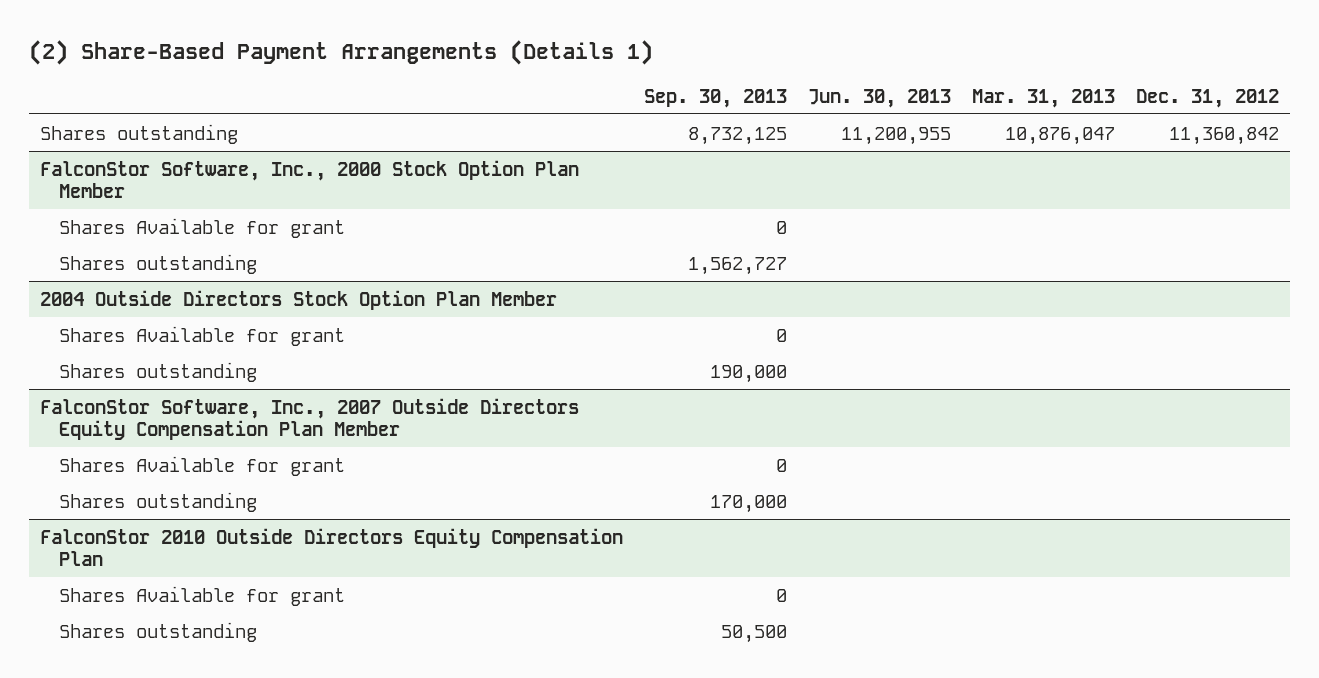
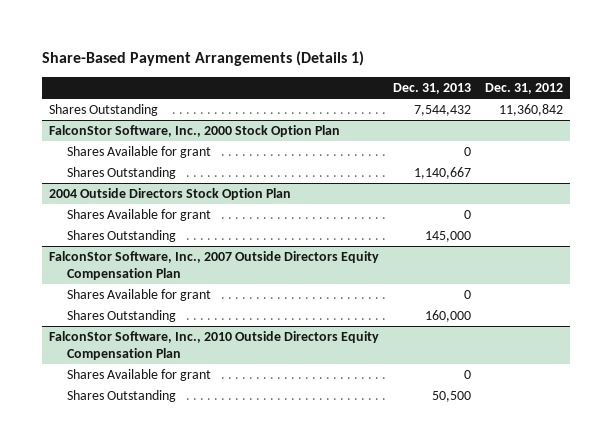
- (2) Share-Based Payment Arrangements (Details 1)
+ Share-Based Payment Arrangements (Details 1)
- | Sep. 30, 2013 | Jun. 30, 2013 | Mar. 31, 2013 | Dec. 31, 2012
+ | Dec. 31, 2013 | Dec. 31, 2012
- Shares outstanding | 8,732,125 | 11,200,955 | 10,876,047 | 11,360,842
- FalconStor Software, Inc., 2000 Stock Option Plan Member
+ Shares Outstanding | 7,544,432 | 11,360,842
+ FalconStor Software, Inc., 2000 Stock Option Plan
- Shares outstanding | 1,562,727 | | |
- 2004 Outside Directors Stock Option Plan Member
+ Shares Outstanding | 1,140,667 |
+ 2004 Outside Directors Stock Option Plan
- Shares outstanding | 190,000 | | |
- FalconStor Software, Inc., 2007 Outside Directors Equity Compensation Plan Member
+ Shares Outstanding | 145,000 |
+ FalconStor Software, Inc., 2007 Outside Directors Equity Compensation Plan
- Shares outstanding | 170,000 | | |
- FalconStor 2010 Outside Directors Equity Compensation Plan
+ Shares Outstanding | 160,000 |
+ FalconStor Software, Inc., 2010 Outside Directors Equity Compensation Plan
- Shares outstanding | 50,500 | | |
+ Shares Outstanding | 50,500 |

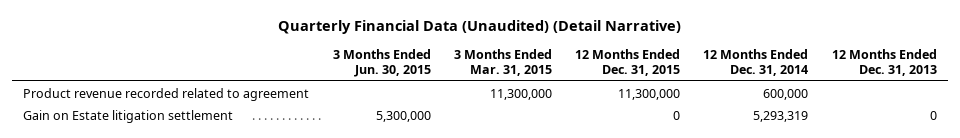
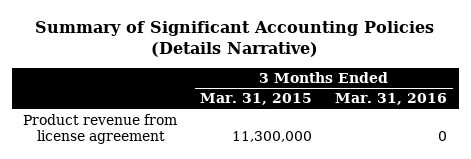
- Quarterly Financial Data (Unaudited) (Detail Narrative)
+ Summary of Significant Accounting Policies (Details Narrative)
- | 3 Months Ended Jun. 30, 2015 | 3 Months Ended Mar. 31, 2015 | 12 Months Ended Dec. 31, 2015 | 12 Months Ended Dec. 31, 2014 | 12 Months Ended Dec. 31, 2013
+ | 3 Months Ended Mar. 31, 2015 | 3 Months Ended Mar. 31, 2016
- Product revenue recorded related to agreement | | 11,300,000 | 11,300,000 | 600,000 |
- Gain on Estate litigation settlement | 5,300,000 | | 0 | 5,293,319 | 0
+ Product revenue from license agreement | 11,300,000 | 0

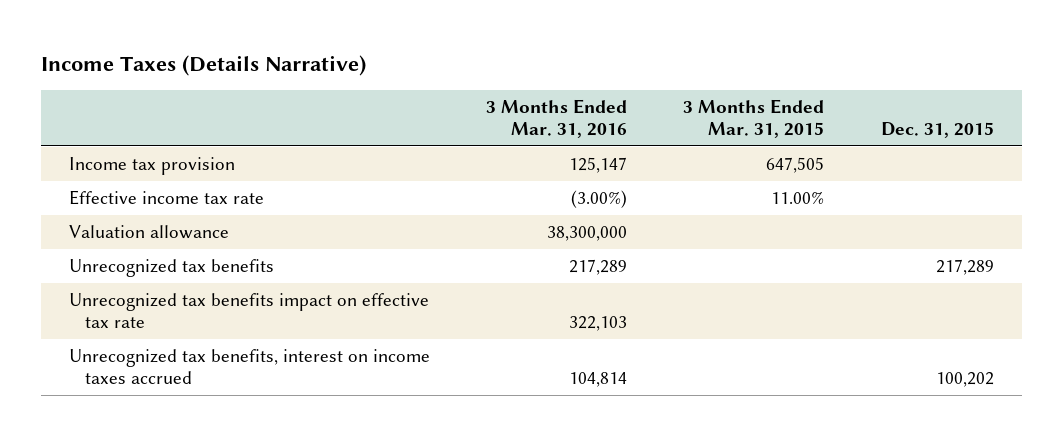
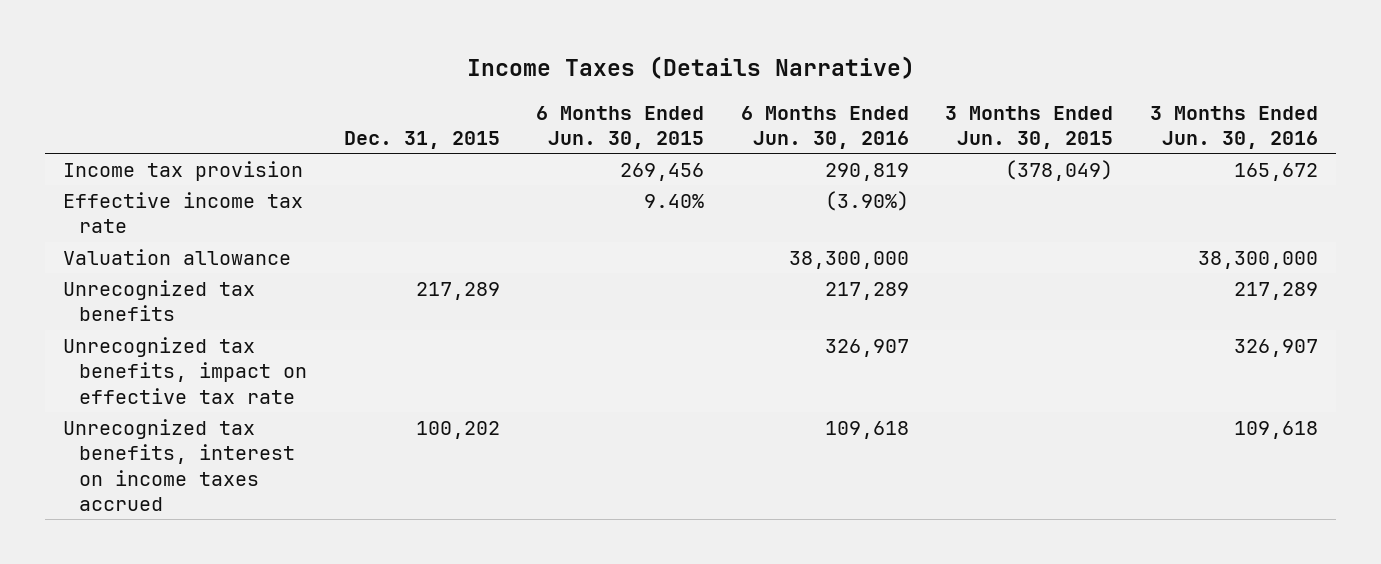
- | 3 Months Ended Mar. 31, 2016 | 3 Months Ended Mar. 31, 2015 | Dec. 31, 2015
+ | Dec. 31, 2015 | 6 Months Ended Jun. 30, 2015 | 6 Months Ended Jun. 30, 2016 | 3 Months Ended Jun. 30, 2015 | 3 Months Ended Jun. 30, 2016
- Unrecognized tax benefits impact on effective tax rate | 322,103 | |
+ Unrecognized tax benefits, impact on effective tax rate | | | 326,907 | | 326,907

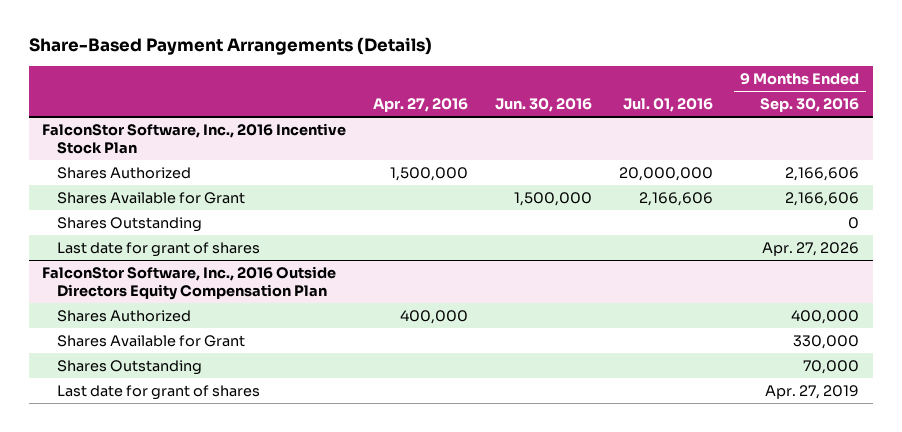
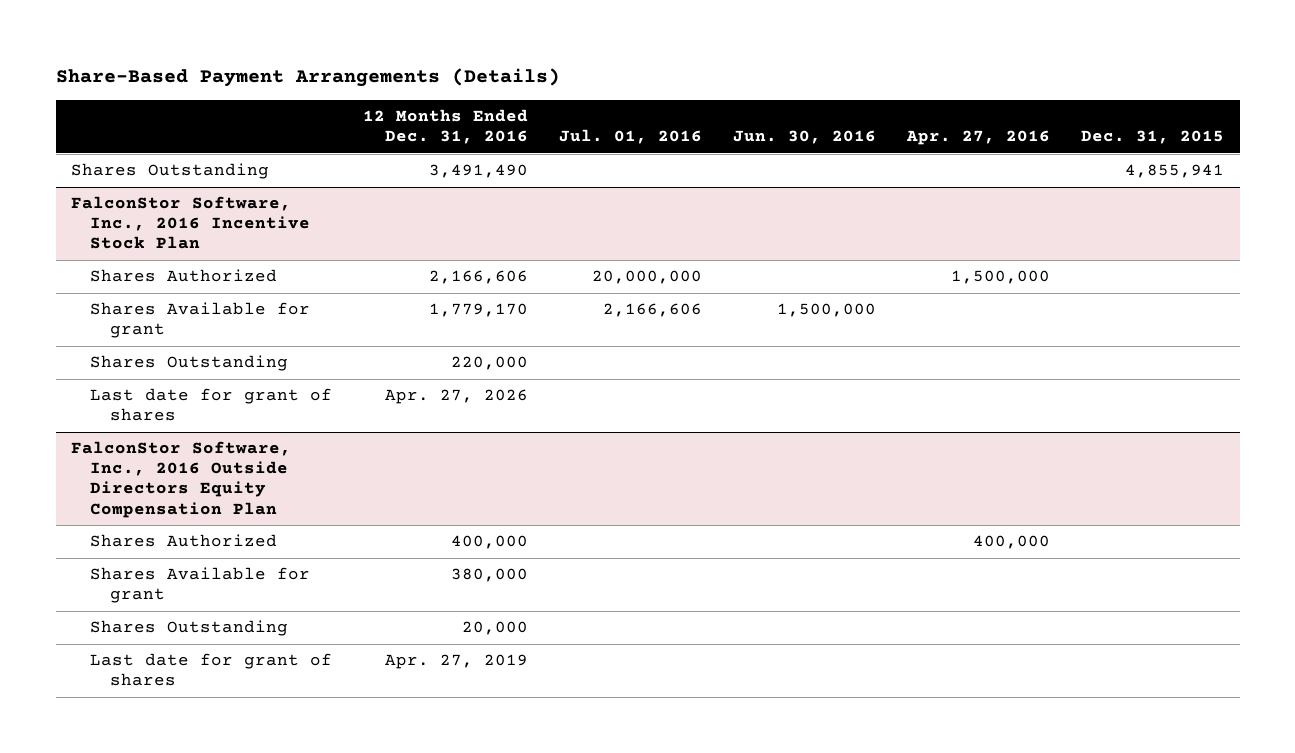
- | Apr. 27, 2016 | Jun. 30, 2016 | Jul. 01, 2016 | 9 Months Ended Sep. 30, 2016
+ | 12 Months Ended Dec. 31, 2016 | Jul. 01, 2016 | Jun. 30, 2016 | Apr. 27, 2016 | Dec. 31, 2015
+ Shares Outstanding | 3,491,490 | | | | 4,855,941
@ FalconStor Software, Inc., 2016 Incentive Stock Plan
- Shares Available for Grant | | 1,500,000 | 2,166,606 | 2,166,606
+ Shares Available for grant | 1,779,170 | 2,166,606 | 1,500,000 | |
@ FalconStor Software, Inc., 2016 Outside Directors Equity Compensation Plan
- Shares Available for Grant | | | | 330,000
+ Shares Available for grant | 380,000 | | | |

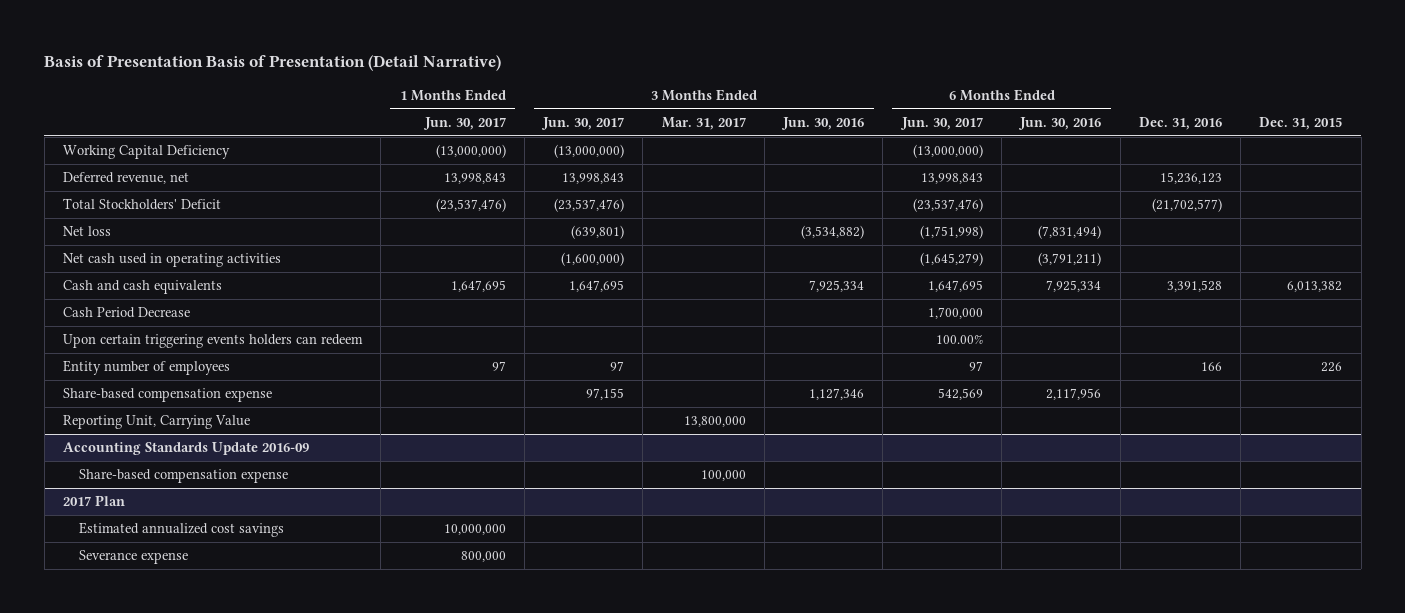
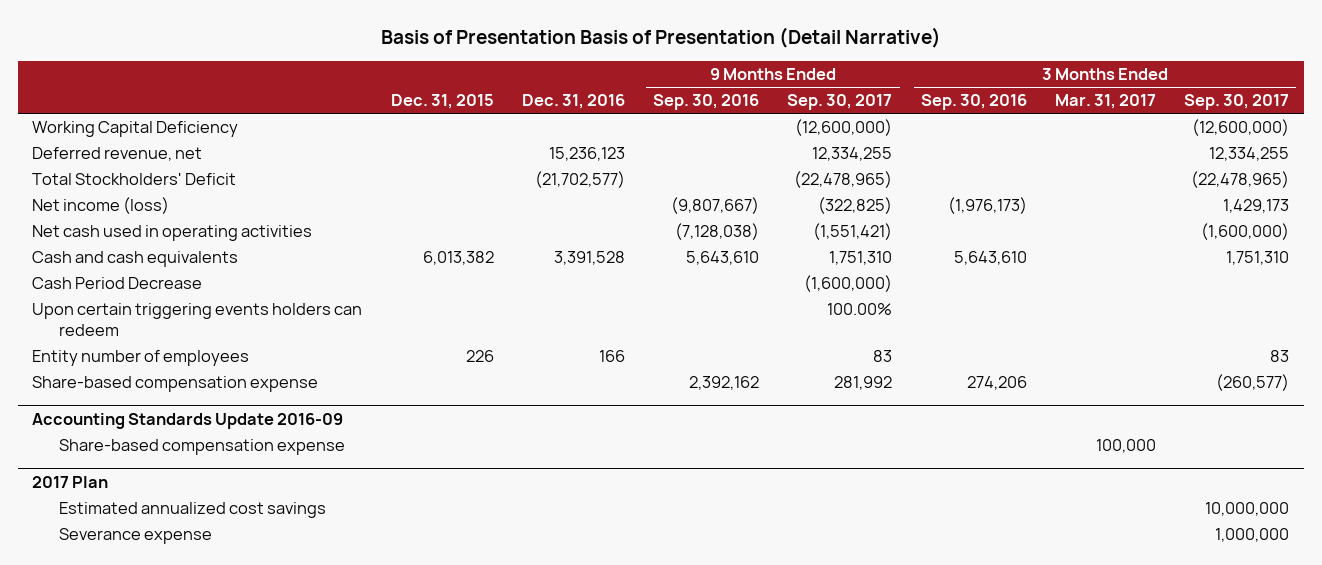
- | 1 Months Ended Jun. 30, 2017 | 3 Months Ended Jun. 30, 2017 | 3 Months Ended Mar. 31, 2017 | 3 Months Ended Jun. 30, 2016 | 6 Months Ended Jun. 30, 2017 | 6 Months Ended Jun. 30, 2016 | Dec. 31, 2016 | Dec. 31, 2015
+ | Dec. 31, 2015 | Dec. 31, 2016 | 9 Months Ended Sep. 30, 2016 | 9 Months Ended Sep. 30, 2017 | 3 Months Ended Sep. 30, 2016 | 3 Months Ended Mar. 31, 2017 | 3 Months Ended Sep. 30, 2017
- Net loss | | (639,801) | | (3,534,882) | (1,751,998) | (7,831,494) | |
+ Net income (loss) | | | (9,807,667) | (322,825) | (1,976,173) | | 1,429,173
- Reporting Unit, Carrying Value | | | 13,800,000 | | | | |

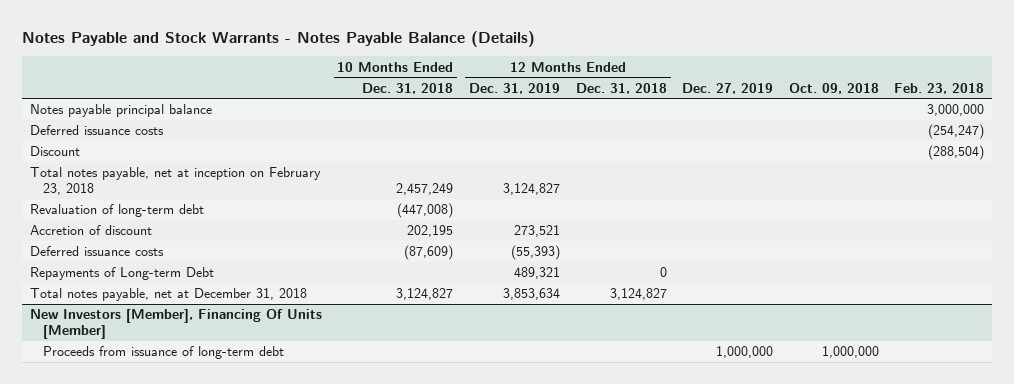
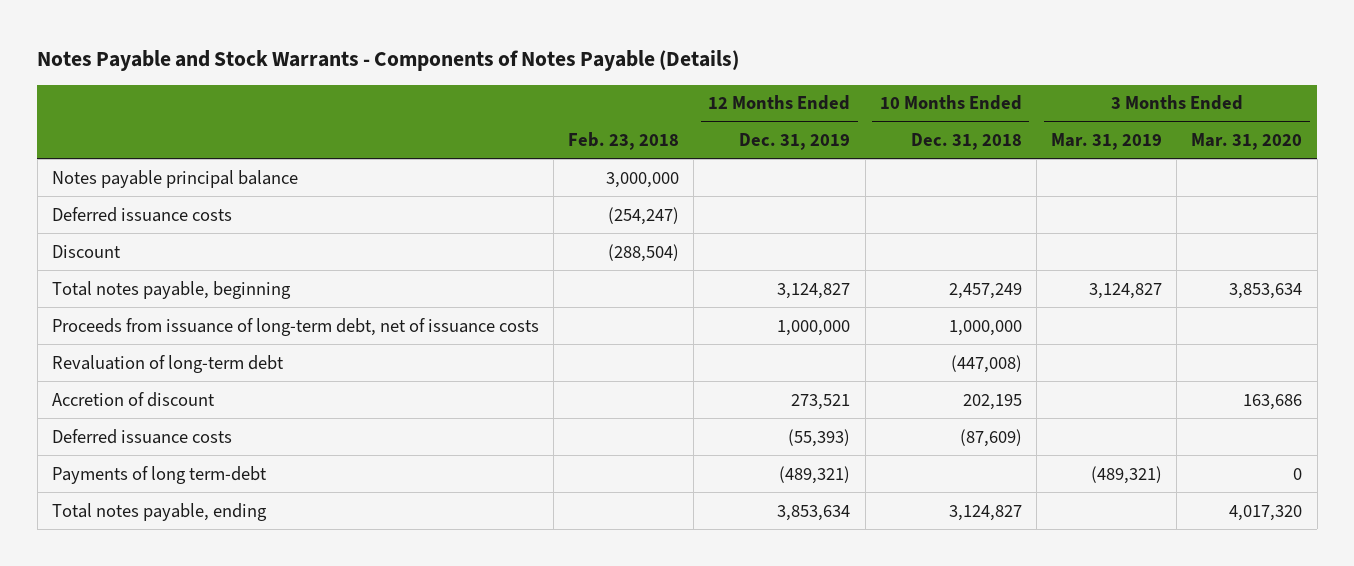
- Notes Payable and Stock Warrants - Notes Payable Balance (Details)
+ Notes Payable and Stock Warrants - Components of Notes Payable (Details)
- | 10 Months Ended Dec. 31, 2018 | 12 Months Ended Dec. 31, 2019 | 12 Months Ended Dec. 31, 2018 | Dec. 27, 2019 | Oct. 09, 2018 | Feb. 23, 2018
+ | Feb. 23, 2018 | 12 Months Ended Dec. 31, 2019 | 10 Months Ended Dec. 31, 2018 | 3 Months Ended Mar. 31, 2019 | 3 Months Ended Mar. 31, 2020
- Total notes payable, net at inception on February 23, 2018 | 2,457,249 | 3,124,827 | | | |
+ Total notes payable, beginning | | 3,124,827 | 2,457,249 | 3,124,827 | 3,853,634
+ Proceeds from issuance of long-term debt, net of issuance costs | | 1,000,000 | 1,000,000 | |
- Repayments of Long-term Debt | | 489,321 | 0 | | |
- Total notes payable, net at December 31, 2018 | 3,124,827 | 3,853,634 | 3,124,827 | | |
- New Investors [Member], Financing Of Units [Member]
- Proceeds from issuance of long-term debt | | | | 1,000,000 | 1,000,000 |
+ Payments of long term-debt | | (489,321) | | (489,321) | 0
+ Total notes payable, ending | | 3,853,634 | 3,124,827 | | 4,017,320

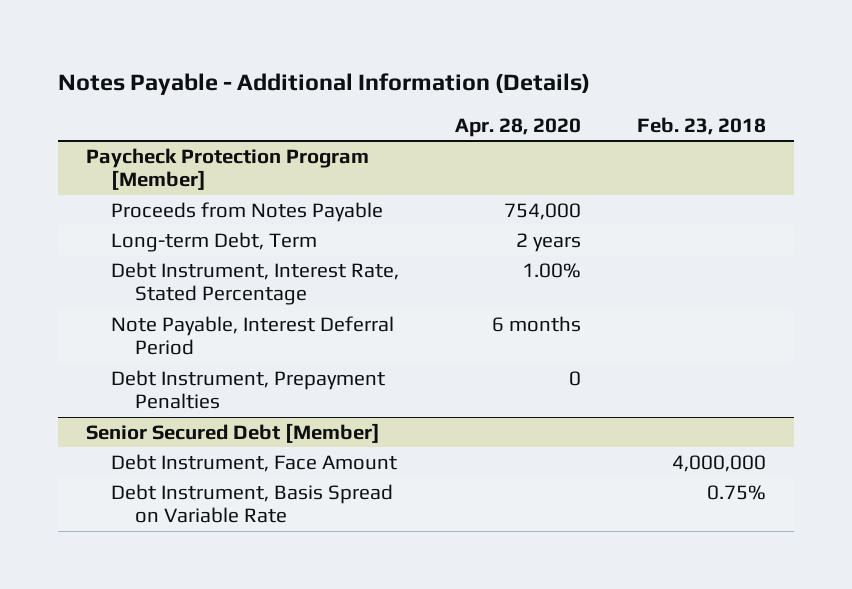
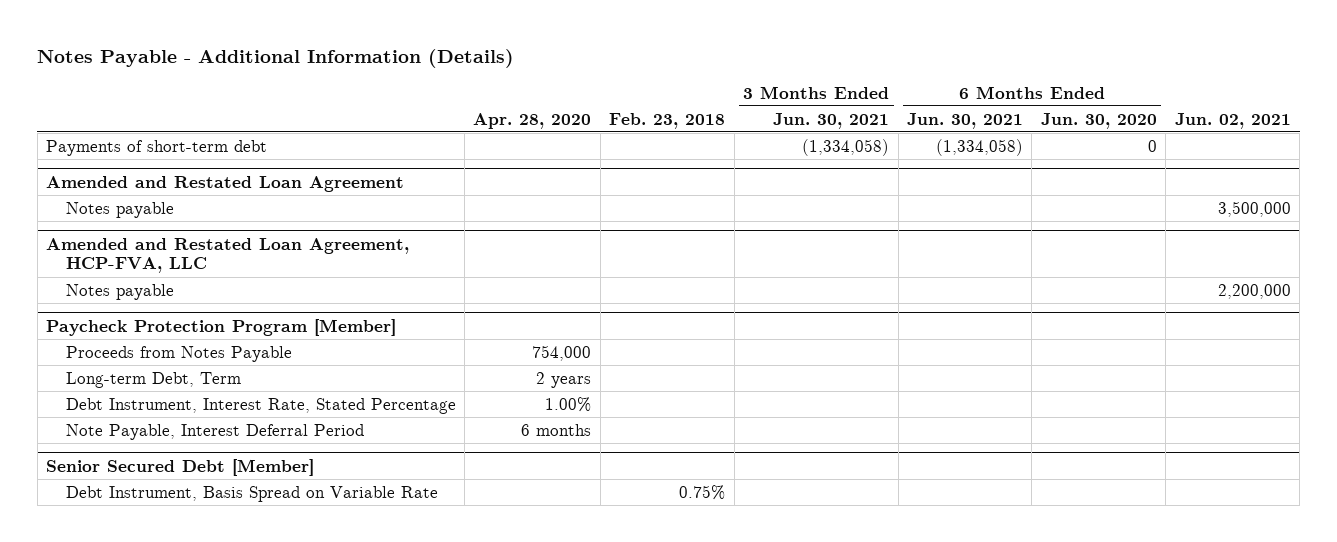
- | Apr. 28, 2020 | Feb. 23, 2018
+ | Apr. 28, 2020 | Feb. 23, 2018 | 3 Months Ended Jun. 30, 2021 | 6 Months Ended Jun. 30, 2021 | 6 Months Ended Jun. 30, 2020 | Jun. 02, 2021
+ Payments of short-term debt | | | (1,334,058) | (1,334,058) | 0 |
+ Amended and Restated Loan Agreement
+ Notes payable | | | | | | 3,500,000
+ Amended and Restated Loan Agreement, HCP-FVA, LLC
+ Notes payable | | | | | | 2,200,000
@ Paycheck Protection Program [Member]
- Debt Instrument, Prepayment Penalties | 0 |
@ Senior Secured Debt [Member]
- Debt Instrument, Face Amount | | 4,000,000

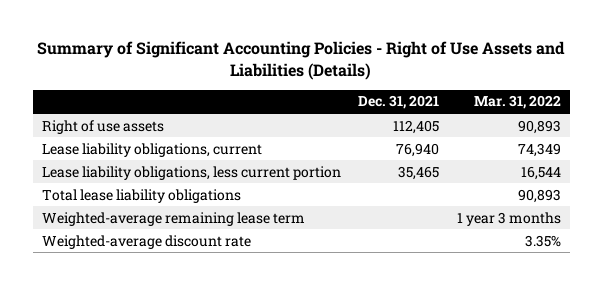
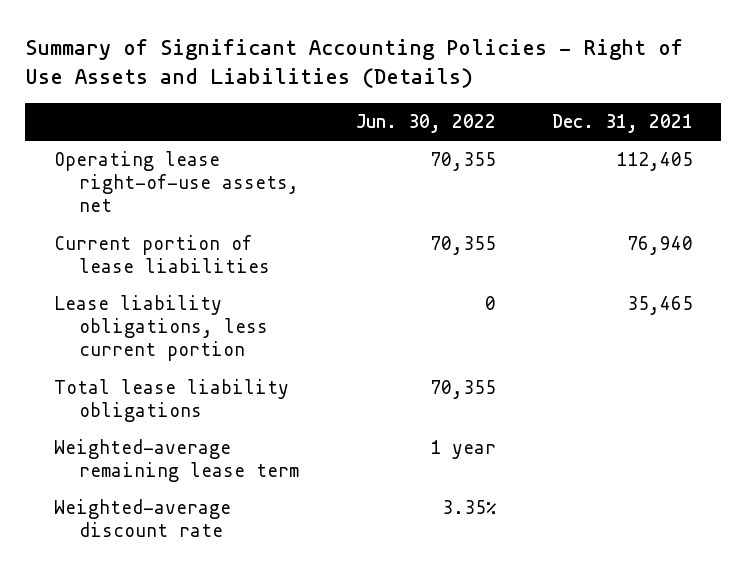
- | Dec. 31, 2021 | Mar. 31, 2022
+ | Jun. 30, 2022 | Dec. 31, 2021
- Right of use assets | 112,405 | 90,893
- Lease liability obligations, current | 76,940 | 74,349
+ Operating lease right-of-use assets, net | 70,355 | 112,405
+ Current portion of lease liabilities | 70,355 | 76,940

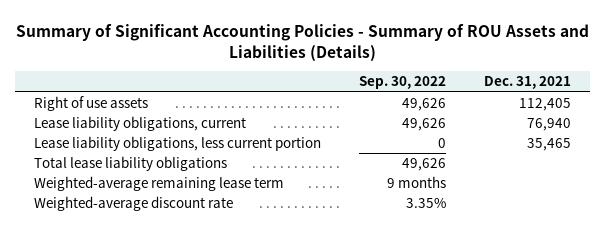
- Summary of Significant Accounting Policies - Right of Use Assets and Liabilities (Details)
+ Summary of Significant Accounting Policies - Summary of ROU Assets and Liabilities (Details)
- | Jun. 30, 2022 | Dec. 31, 2021
+ | Sep. 30, 2022 | Dec. 31, 2021
- Operating lease right-of-use assets, net | 70,355 | 112,405
- Current portion of lease liabilities | 70,355 | 76,940
+ Right of use assets | 49,626 | 112,405
+ Lease liability obligations, current | 49,626 | 76,940

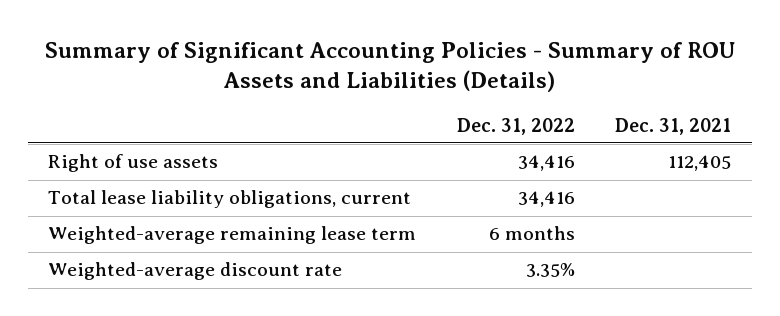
- | Sep. 30, 2022 | Dec. 31, 2021
+ | Dec. 31, 2022 | Dec. 31, 2021
- Lease liability obligations, current | 49,626 | 76,940
- Lease liability obligations, less current portion | 0 | 35,465
- Total lease liability obligations | 49,626 |
+ Total lease liability obligations, current | 34,416 |

